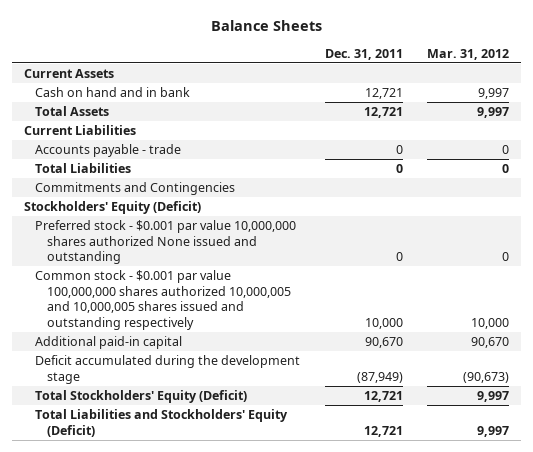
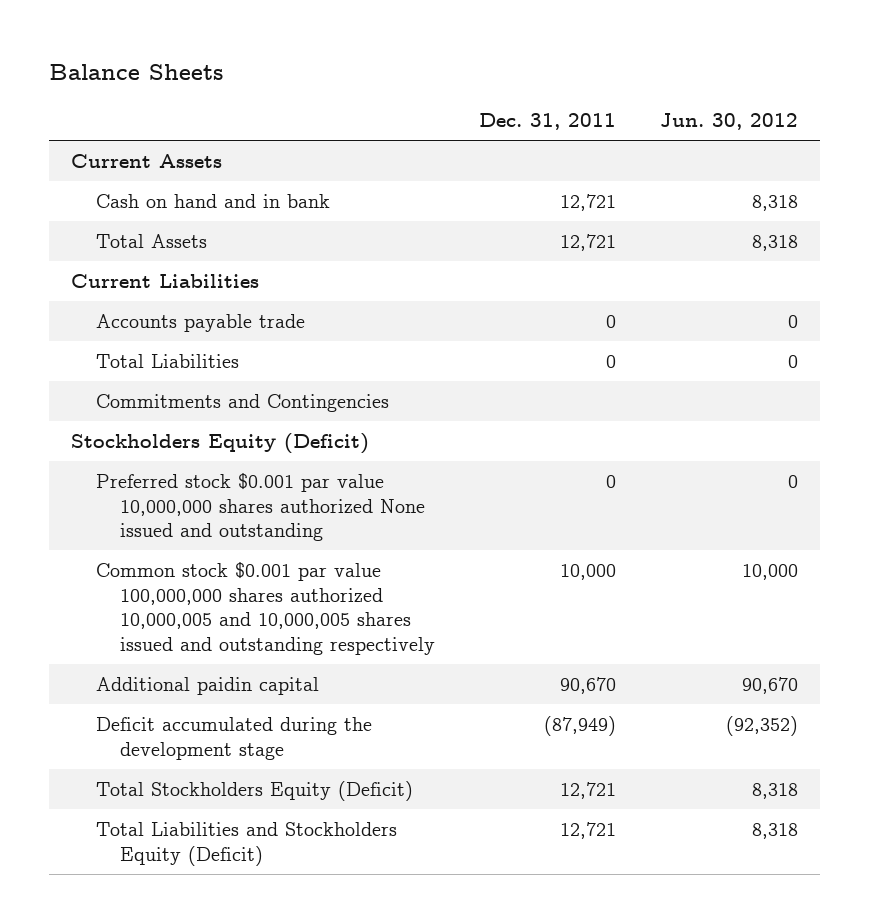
- | Dec. 31, 2011 | Mar. 31, 2012
+ | Dec. 31, 2011 | Jun. 30, 2012
- Accounts payable - trade | 0 | 0
+ Accounts payable trade | 0 | 0
- Stockholders' Equity (Deficit)
- Preferred stock - $0.001 par value 10,000,000 shares authorized None issued and outstanding | 0 | 0
- Common stock - $0.001 par value 100,000,000 shares authorized 10,000,005 and 10,000,005 shares issued and outstanding respectively | 10,000 | 10,000
- Additional paid-in capital | 90,670 | 90,670
+ Stockholders Equity (Deficit)
+ Preferred stock $0.001 par value 10,000,000 shares authorized None issued and outstanding | 0 | 0
+ Common stock $0.001 par value 100,000,000 shares authorized 10,000,005 and 10,000,005 shares issued and outstanding respectively | 10,000 | 10,000
+ Additional paidin capital | 90,670 | 90,670
- Total Stockholders' Equity (Deficit) | 12,721 | 9,997
- Total Liabilities and Stockholders' Equity (Deficit) | 12,721 | 9,997
+ Total Stockholders Equity (Deficit) | 12,721 | 8,318
+ Total Liabilities and Stockholders Equity (Deficit) | 12,721 | 8,318

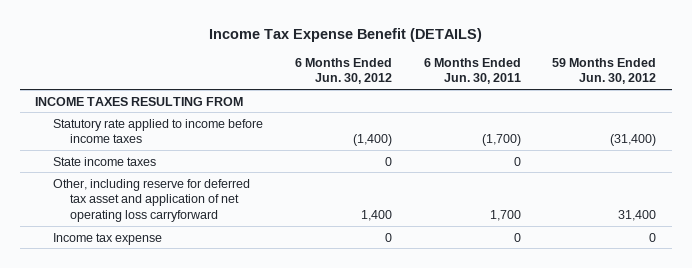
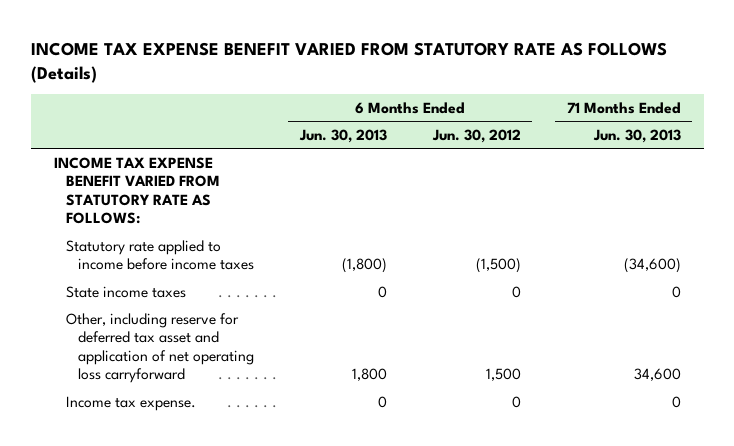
- Income Tax Expense Benefit (DETAILS)
+ INCOME TAX EXPENSE BENEFIT VARIED FROM STATUTORY RATE AS FOLLOWS (Details)
- | 6 Months Ended Jun. 30, 2012 | 6 Months Ended Jun. 30, 2011 | 59 Months Ended Jun. 30, 2012
+ | 6 Months Ended Jun. 30, 2013 | 6 Months Ended Jun. 30, 2012 | 71 Months Ended Jun. 30, 2013
- INCOME TAXES RESULTING FROM
- Statutory rate applied to income before income taxes | (1,400) | (1,700) | (31,400)
+ INCOME TAX EXPENSE BENEFIT VARIED FROM STATUTORY RATE AS FOLLOWS:
+ Statutory rate applied to income before income taxes | (1,800) | (1,500) | (34,600)
- Other, including reserve for deferred tax asset and application of net operating loss carryforward | 1,400 | 1,700 | 31,400
- Income tax expense | 0 | 0 | 0
+ Other, including reserve for deferred tax asset and application of net operating loss carryforward | 1,800 | 1,500 | 34,600
+ Income tax expense. | 0 | 0 | 0

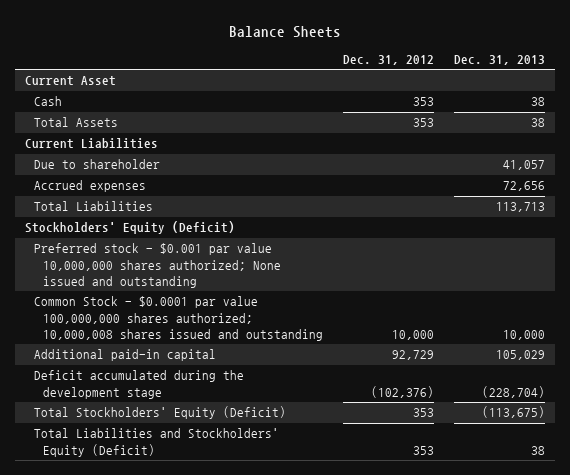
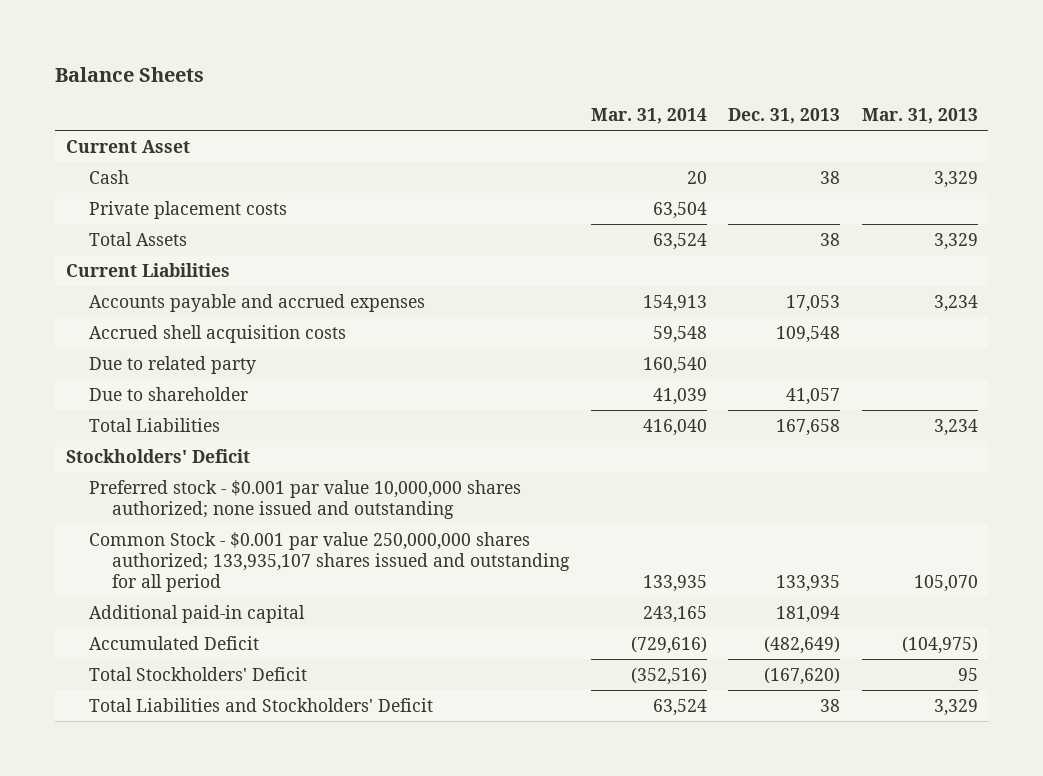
- | Dec. 31, 2012 | Dec. 31, 2013
+ | Mar. 31, 2014 | Dec. 31, 2013 | Mar. 31, 2013
+ Private placement costs | 63,504 | |
+ Accounts payable and accrued expenses | 154,913 | 17,053 | 3,234
+ Accrued shell acquisition costs | 59,548 | 109,548 |
+ Due to related party | 160,540 | |
- Accrued expenses | | 72,656
- Total Liabilities | | 113,713
- Stockholders' Equity (Deficit)
- Preferred stock - $0.001 par value 10,000,000 shares authorized; None issued and outstanding
- Common Stock - $0.0001 par value 100,000,000 shares authorized; 10,000,008 shares issued and outstanding | 10,000 | 10,000
- Additional paid-in capital | 92,729 | 105,029
- Deficit accumulated during the development stage | (102,376) | (228,704)
- Total Stockholders' Equity (Deficit) | 353 | (113,675)
- Total Liabilities and Stockholders' Equity (Deficit) | 353 | 38
+ Total Liabilities | 416,040 | 167,658 | 3,234
+ Stockholders' Deficit
+ Preferred stock - $0.001 par value 10,000,000 shares authorized; none issued and outstanding
+ Common Stock - $0.001 par value 250,000,000 shares authorized; 133,935,107 shares issued and outstanding for all period | 133,935 | 133,935 | 105,070
+ Additional paid-in capital | 243,165 | 181,094 |
+ Accumulated Deficit | (729,616) | (482,649) | (104,975)
+ Total Stockholders' Deficit | (352,516) | (167,620) | 95
+ Total Liabilities and Stockholders' Deficit | 63,524 | 38 | 3,329

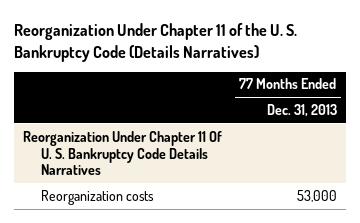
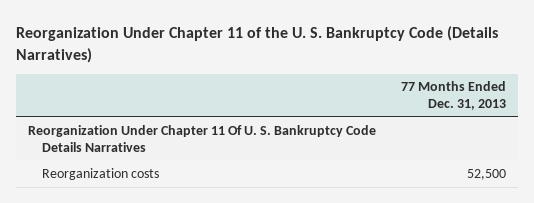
- Reorganization costs | 53,000
+ Reorganization costs | 52,500

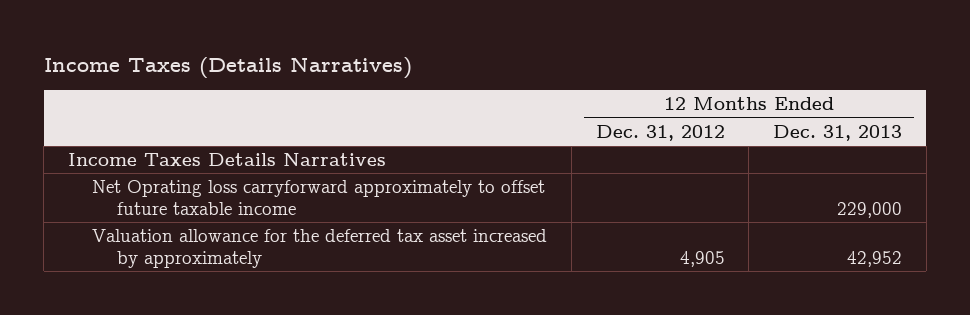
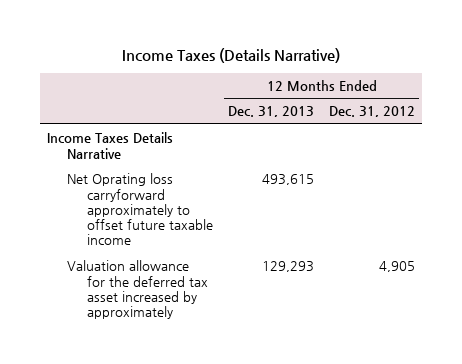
- Income Taxes (Details Narratives)
+ Income Taxes (Details Narrative)
- | 12 Months Ended Dec. 31, 2012 | 12 Months Ended Dec. 31, 2013
+ | 12 Months Ended Dec. 31, 2013 | 12 Months Ended Dec. 31, 2012
- Income Taxes Details Narratives
- Net Oprating loss carryforward approximately to offset future taxable income | | 229,000
- Valuation allowance for the deferred tax asset increased by approximately | 4,905 | 42,952
+ Income Taxes Details Narrative
+ Net Oprating loss carryforward approximately to offset future taxable income | 493,615 |
+ Valuation allowance for the deferred tax asset increased by approximately | 129,293 | 4,905

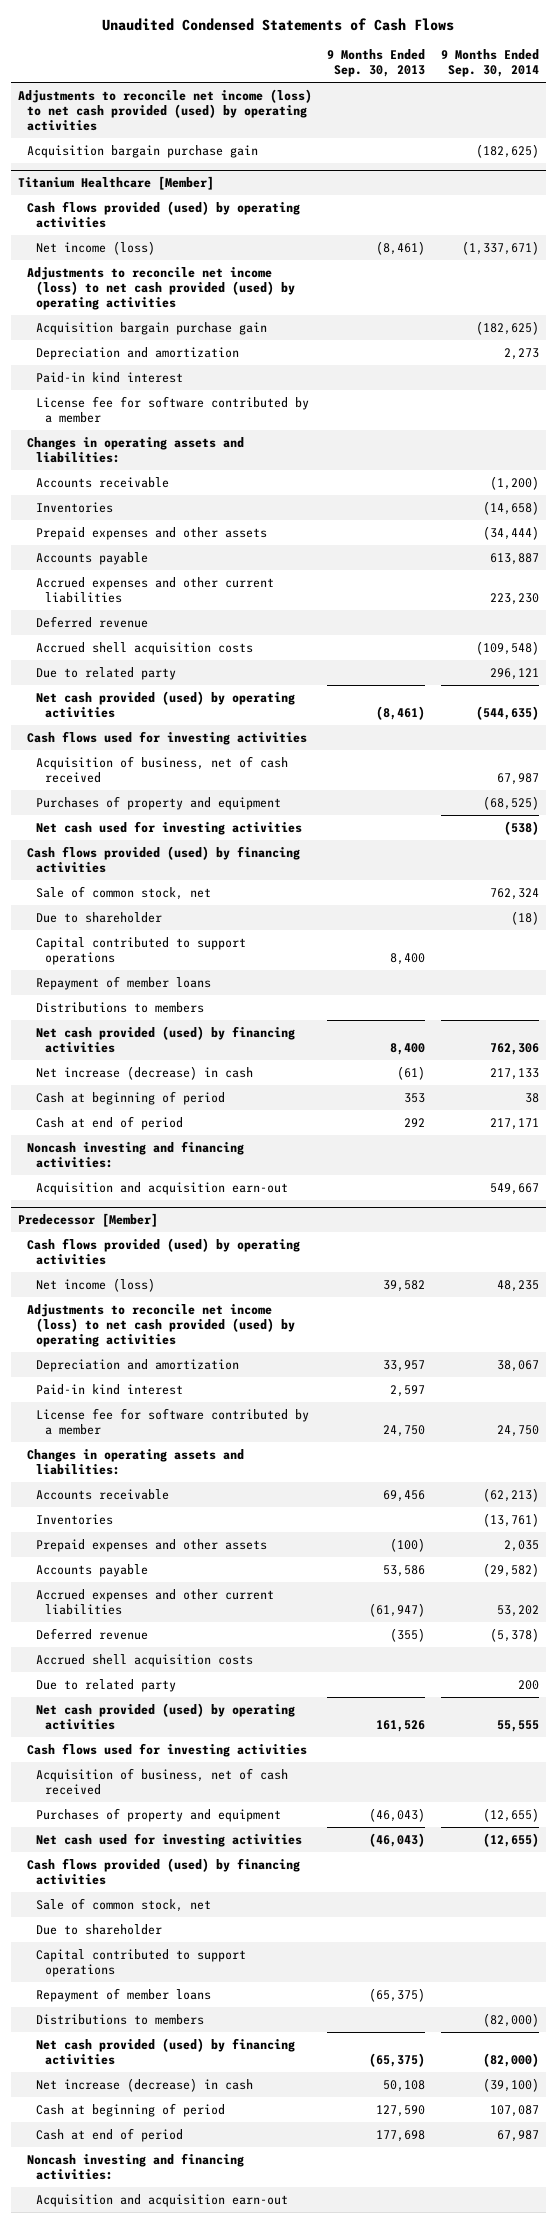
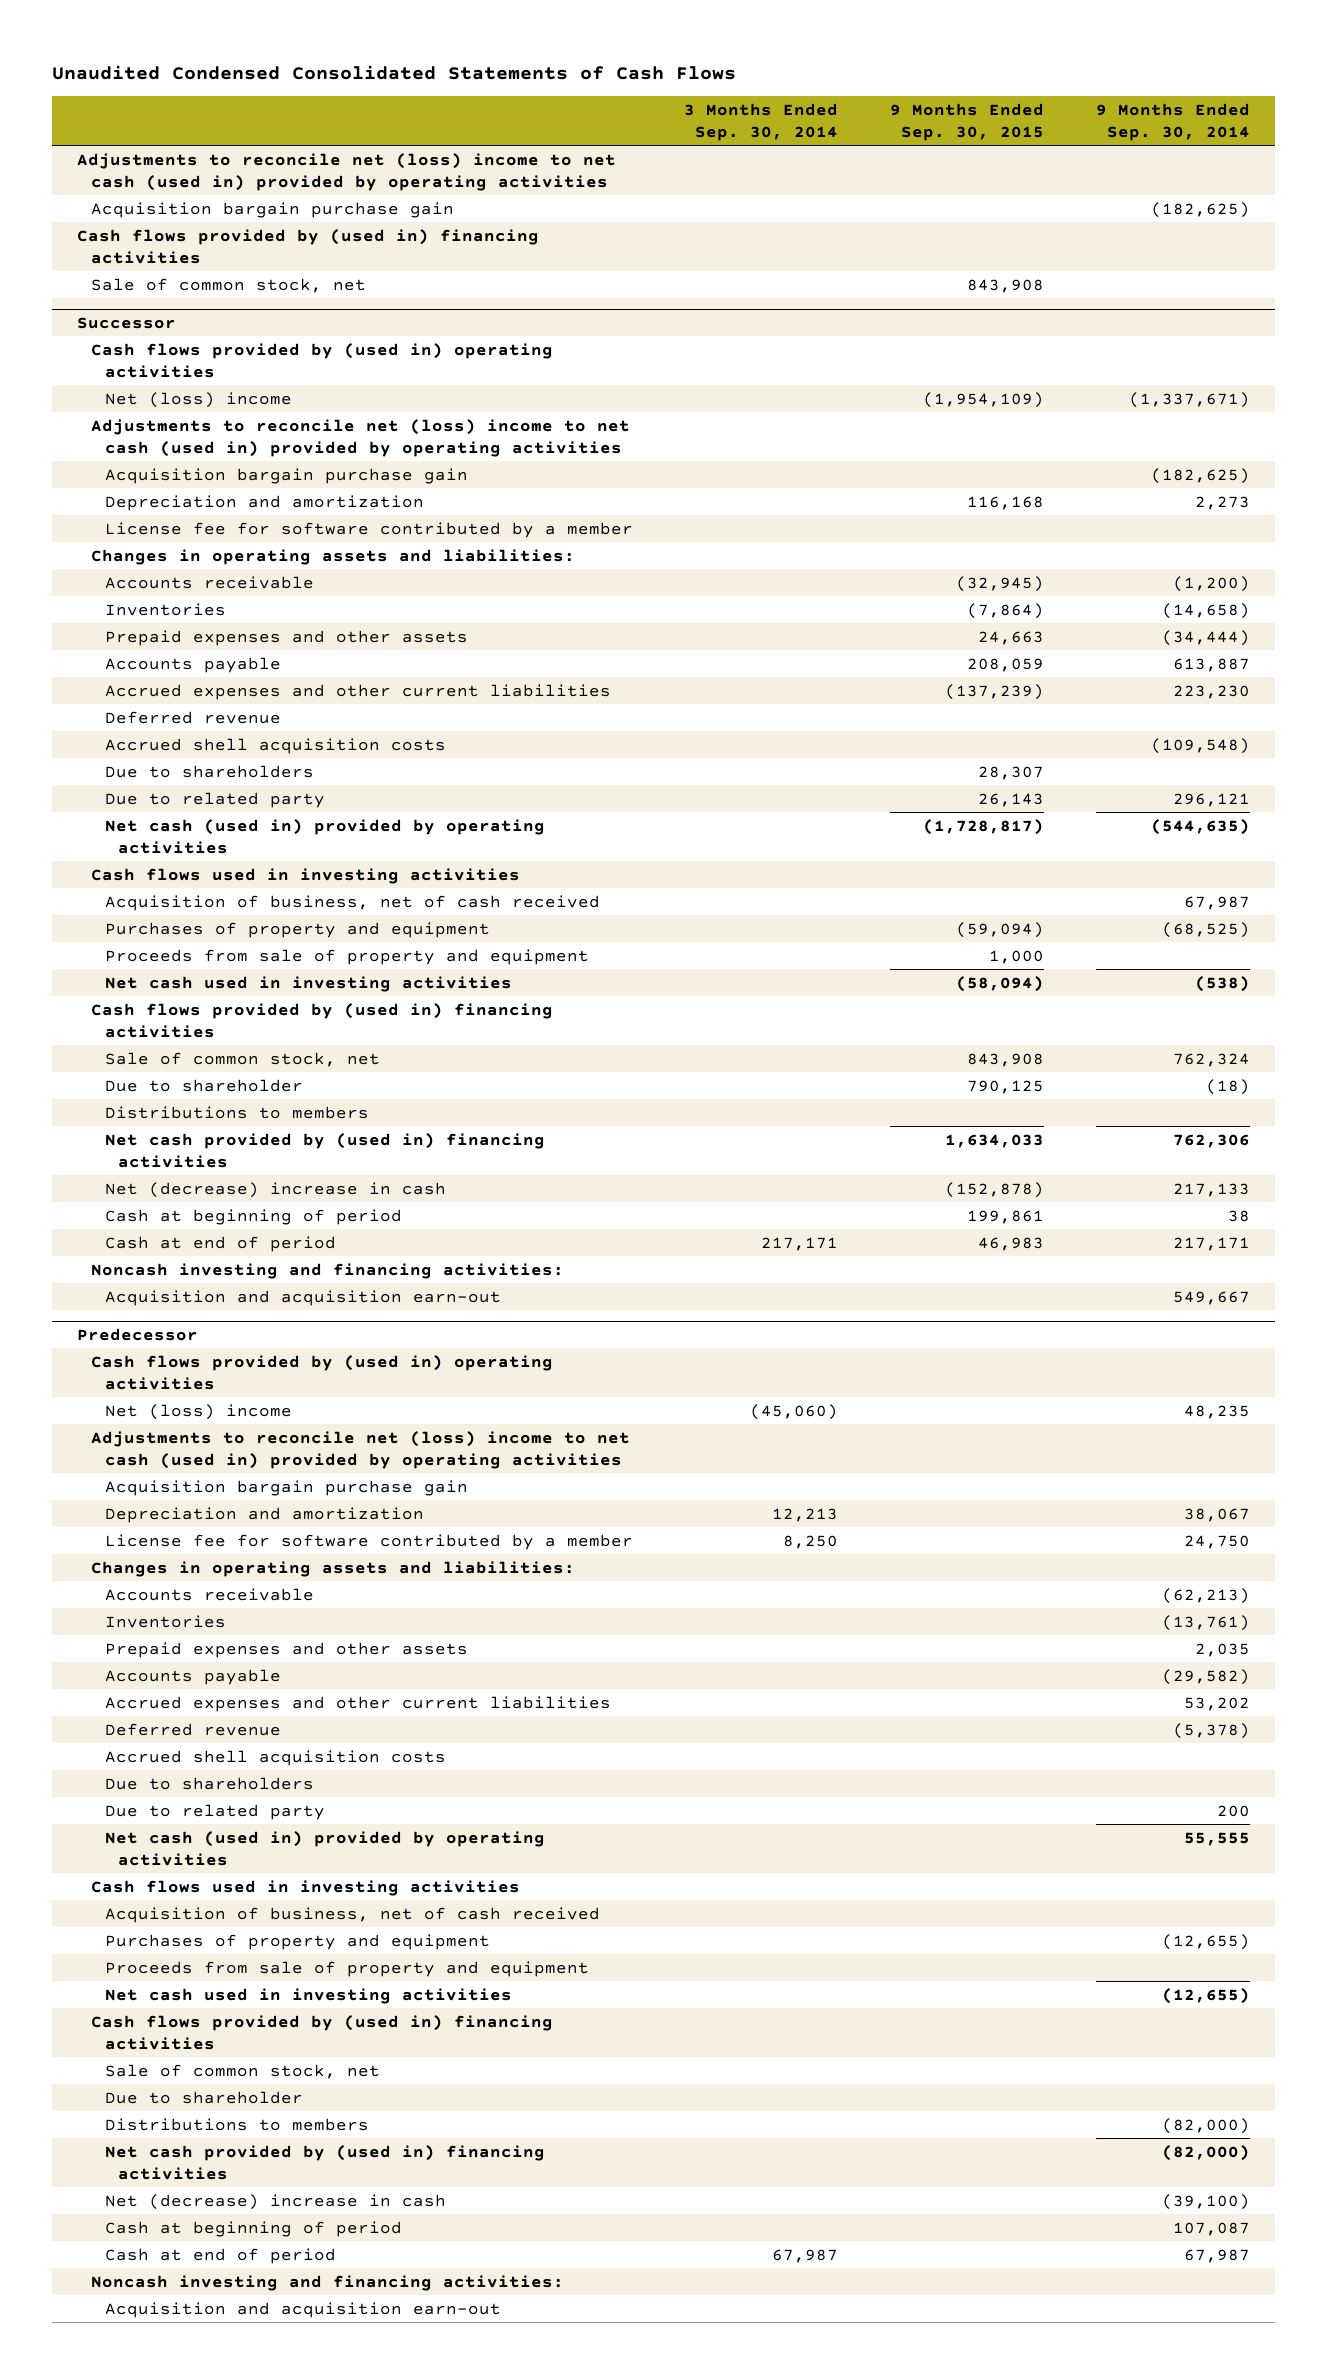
- Unaudited Condensed Statements of Cash Flows
+ Unaudited Condensed Consolidated Statements of Cash Flows
- | 9 Months Ended Sep. 30, 2013 | 9 Months Ended Sep. 30, 2014
+ | 3 Months Ended Sep. 30, 2014 | 9 Months Ended Sep. 30, 2015 | 9 Months Ended Sep. 30, 2014
- Adjustments to reconcile net income (loss) to net cash provided (used) by operating activities
+ Adjustments to reconcile net (loss) income to net cash (used in) provided by operating activities
- Titanium Healthcare [Member]
- Cash flows provided (used) by operating activities
- Net income (loss) | (8,461) | (1,337,671)
- Adjustments to reconcile net income (loss) to net cash provided (used) by operating activities
+ Cash flows provided by (used in) financing activities
+ Sale of common stock, net | | 843,908 |
+ Successor
+ Cash flows provided by (used in) operating activities
+ Net (loss) income | | (1,954,109) | (1,337,671)
+ Adjustments to reconcile net (loss) income to net cash (used in) provided by operating activities
- Paid-in kind interest
+ Due to shareholders | | 28,307 |
- Net cash provided (used) by operating activities | (8,461) | (544,635)
- Cash flows used for investing activities
+ Net cash (used in) provided by operating activities | | (1,728,817) | (544,635)
+ Cash flows used in investing activities
- Net cash used for investing activities | | (538)
- Cash flows provided (used) by financing activities
+ Proceeds from sale of property and equipment | | 1,000 |
+ Net cash used in investing activities | | (58,094) | (538)
+ Cash flows provided by (used in) financing activities
- Capital contributed to support operations | 8,400 |
- Repayment of member loans
- Net cash provided (used) by financing activities | 8,400 | 762,306
- Net increase (decrease) in cash | (61) | 217,133
+ Net cash provided by (used in) financing activities | | 1,634,033 | 762,306
+ Net (decrease) increase in cash | | (152,878) | 217,133
- Predecessor [Member]
- Cash flows provided (used) by operating activities
- Net income (loss) | 39,582 | 48,235
- Adjustments to reconcile net income (loss) to net cash provided (used) by operating activities
+ Predecessor
+ Cash flows provided by (used in) operating activities
+ Net (loss) income | (45,060) | | 48,235
+ Adjustments to reconcile net (loss) income to net cash (used in) provided by operating activities
+ Acquisition bargain purchase gain
- Paid-in kind interest | 2,597 |
+ Due to shareholders
- Net cash provided (used) by operating activities | 161,526 | 55,555
- Cash flows used for investing activities
+ Net cash (used in) provided by operating activities | | | 55,555
+ Cash flows used in investing activities
- Net cash used for investing activities | (46,043) | (12,655)
- Cash flows provided (used) by financing activities
+ Proceeds from sale of property and equipment
+ Net cash used in investing activities | | | (12,655)
+ Cash flows provided by (used in) financing activities
- Capital contributed to support operations
- Repayment of member loans | (65,375) |
- Net cash provided (used) by financing activities | (65,375) | (82,000)
- Net increase (decrease) in cash | 50,108 | (39,100)
+ Net cash provided by (used in) financing activities | | | (82,000)
+ Net (decrease) increase in cash | | | (39,100)

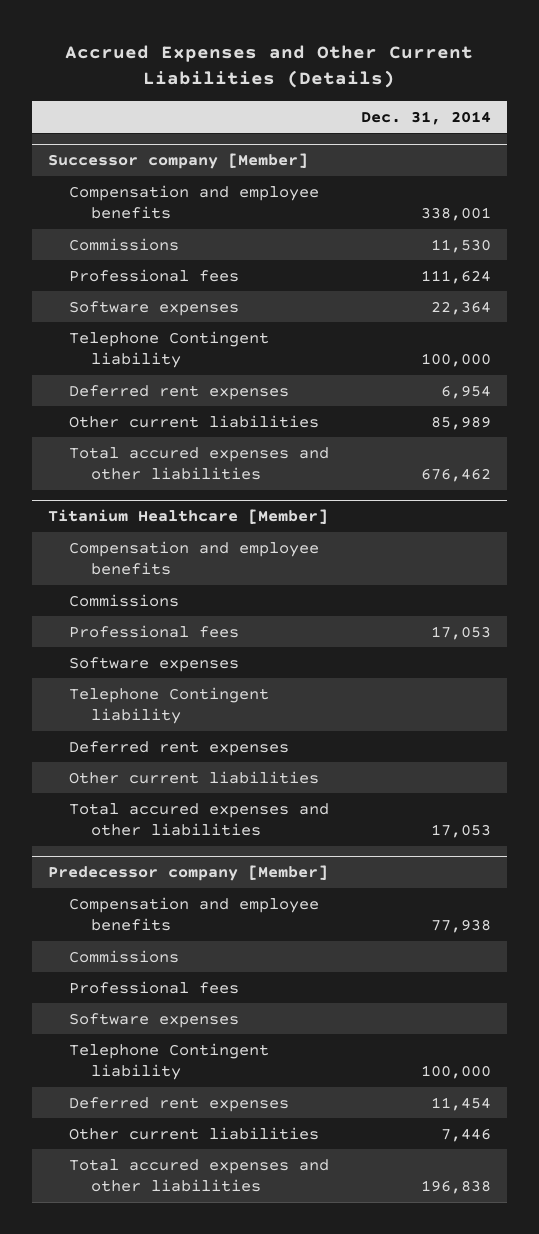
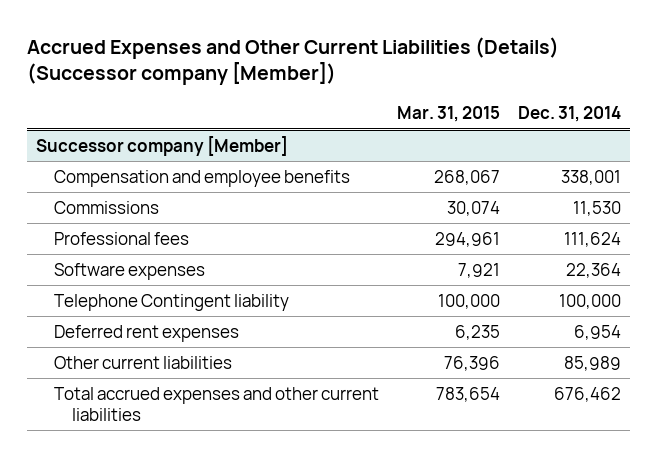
- Accrued Expenses and Other Current Liabilities (Details)
+ Accrued Expenses and Other Current Liabilities (Details) (Successor company [Member])
- | Dec. 31, 2014
+ | Mar. 31, 2015 | Dec. 31, 2014
@ Successor company [Member]
- Total accured expenses and other liabilities | 676,462
- Titanium Healthcare [Member]
- Compensation and employee benefits
- Commissions
- Professional fees | 17,053
- Software expenses
- Telephone Contingent liability
- Deferred rent expenses
- Other current liabilities
- Total accured expenses and other liabilities | 17,053
- Predecessor company [Member]
- Compensation and employee benefits | 77,938
- Commissions
- Professional fees
- Software expenses
- Telephone Contingent liability | 100,000
- Deferred rent expenses | 11,454
- Other current liabilities | 7,446
- Total accured expenses and other liabilities | 196,838
@ Successor company [Member]
+ Total accrued expenses and other current liabilities | 783,654 | 676,462

